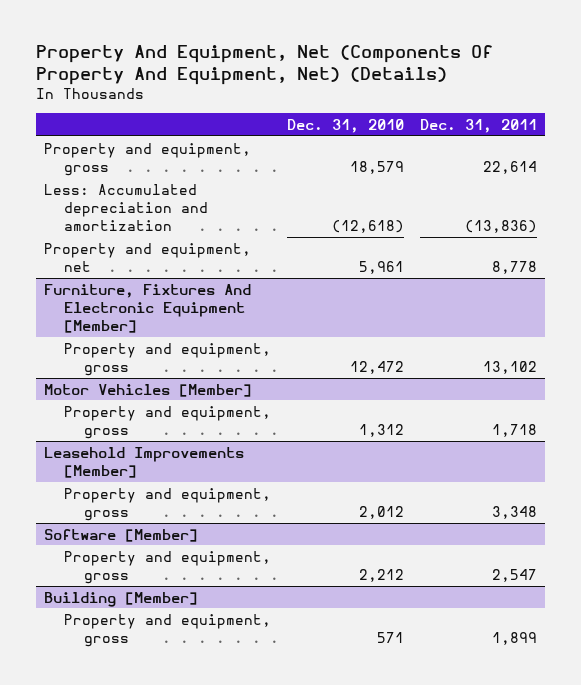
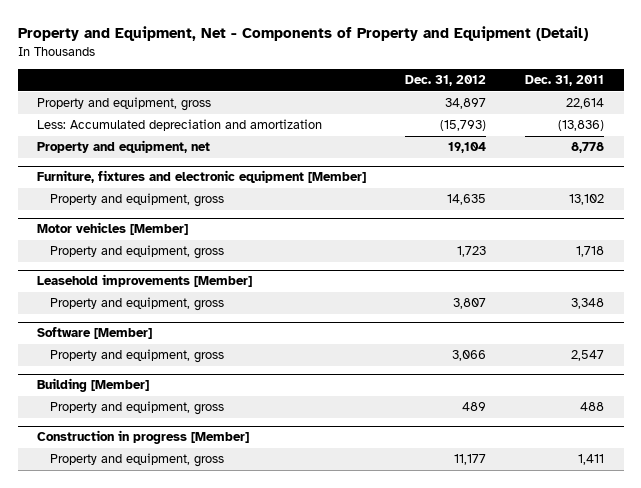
- Property And Equipment, Net (Components Of Property And Equipment, Net) (Details)
+ Property and Equipment, Net - Components of Property and Equipment (Detail)
- | Dec. 31, 2010 | Dec. 31, 2011
+ | Dec. 31, 2012 | Dec. 31, 2011
- Furniture, Fixtures And Electronic Equipment [Member]
+ Furniture, fixtures and electronic equipment [Member]
- Motor Vehicles [Member]
+ Motor vehicles [Member]
- Leasehold Improvements [Member]
+ Leasehold improvements [Member]
@ Building [Member]
- Property and equipment, gross | 571 | 1,899
+ Property and equipment, gross | 489 | 488
+ Construction in progress [Member]
+ Property and equipment, gross | 11,177 | 1,411

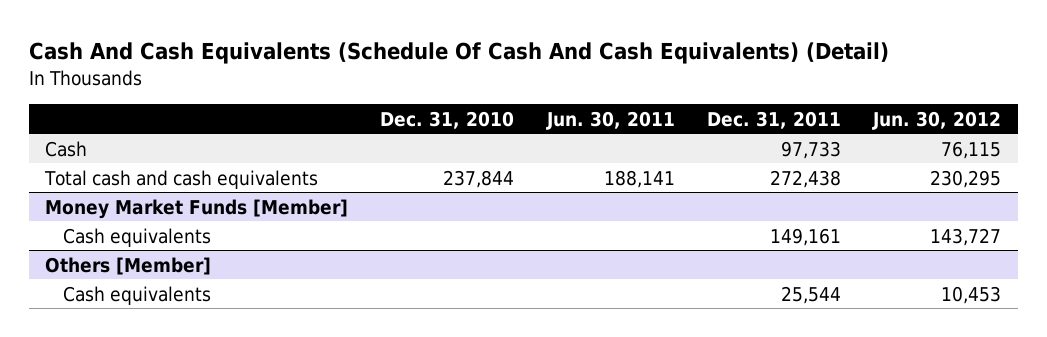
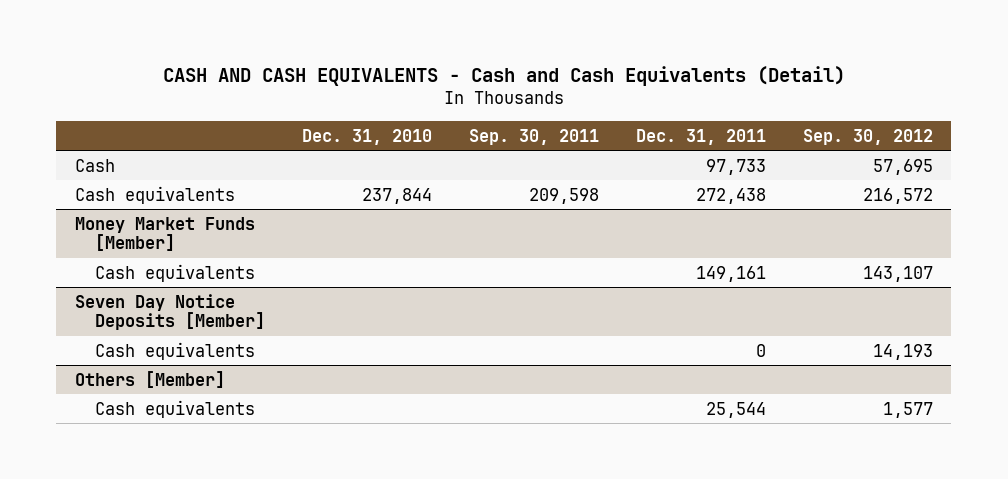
- Cash And Cash Equivalents (Schedule Of Cash And Cash Equivalents) (Detail)
+ CASH AND CASH EQUIVALENTS - Cash and Cash Equivalents (Detail)
- | Dec. 31, 2010 | Jun. 30, 2011 | Dec. 31, 2011 | Jun. 30, 2012
+ | Dec. 31, 2010 | Sep. 30, 2011 | Dec. 31, 2011 | Sep. 30, 2012
- Total cash and cash equivalents | 237,844 | 188,141 | 272,438 | 230,295
+ Cash equivalents | 237,844 | 209,598 | 272,438 | 216,572
+ Seven Day Notice Deposits [Member]
+ Cash equivalents | | | 0 | 14,193

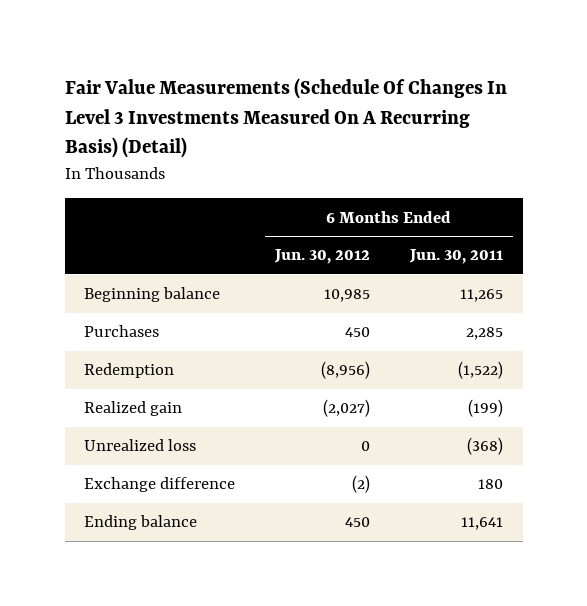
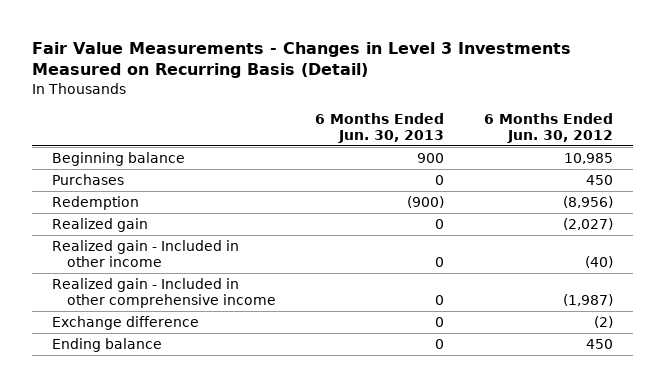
- Fair Value Measurements (Schedule Of Changes In Level 3 Investments Measured On A Recurring Basis) (Detail)
+ Fair Value Measurements - Changes in Level 3 Investments Measured on Recurring Basis (Detail)
- | 6 Months Ended Jun. 30, 2012 | 6 Months Ended Jun. 30, 2011
+ | 6 Months Ended Jun. 30, 2013 | 6 Months Ended Jun. 30, 2012
- Unrealized loss | 0 | (368)
+ Realized gain - Included in other income | 0 | (40)
+ Realized gain - Included in other comprehensive income | 0 | (1,987)

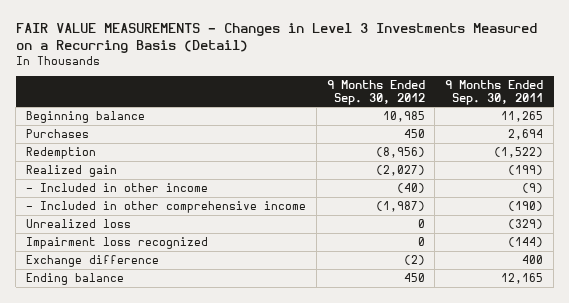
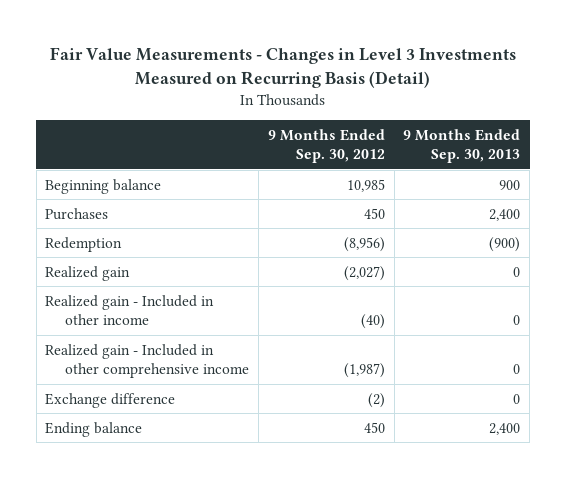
- FAIR VALUE MEASUREMENTS - Changes in Level 3 Investments Measured on a Recurring Basis (Detail)
+ Fair Value Measurements - Changes in Level 3 Investments Measured on Recurring Basis (Detail)
- | 9 Months Ended Sep. 30, 2012 | 9 Months Ended Sep. 30, 2011
+ | 9 Months Ended Sep. 30, 2012 | 9 Months Ended Sep. 30, 2013
- - Included in other income | (40) | (9)
- - Included in other comprehensive income | (1,987) | (190)
- Unrealized loss | 0 | (329)
- Impairment loss recognized | 0 | (144)
+ Realized gain - Included in other income | (40) | 0
+ Realized gain - Included in other comprehensive income | (1,987) | 0

